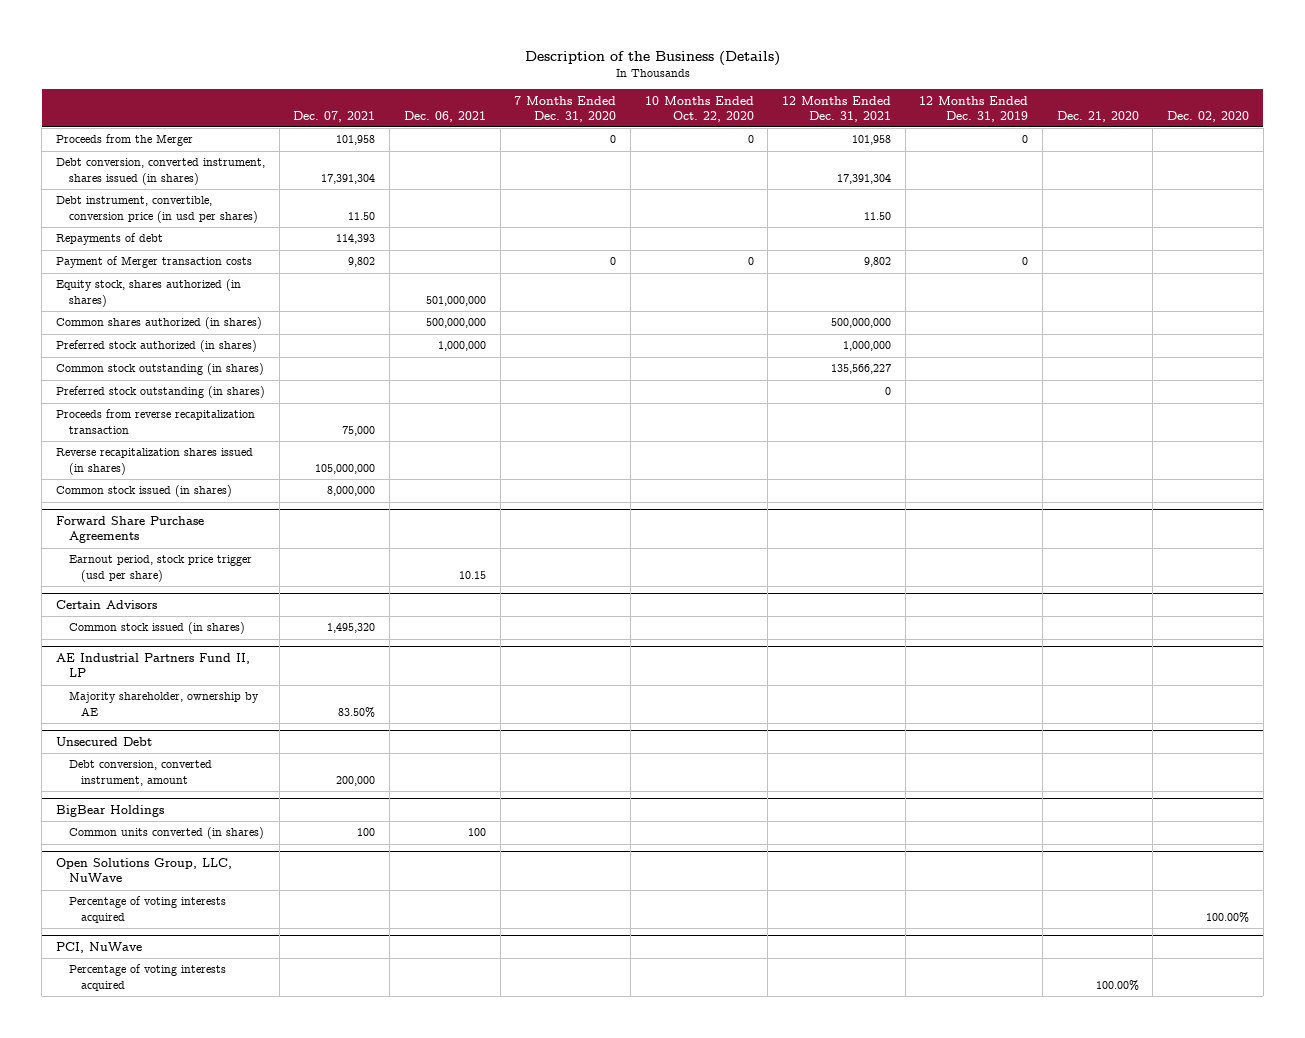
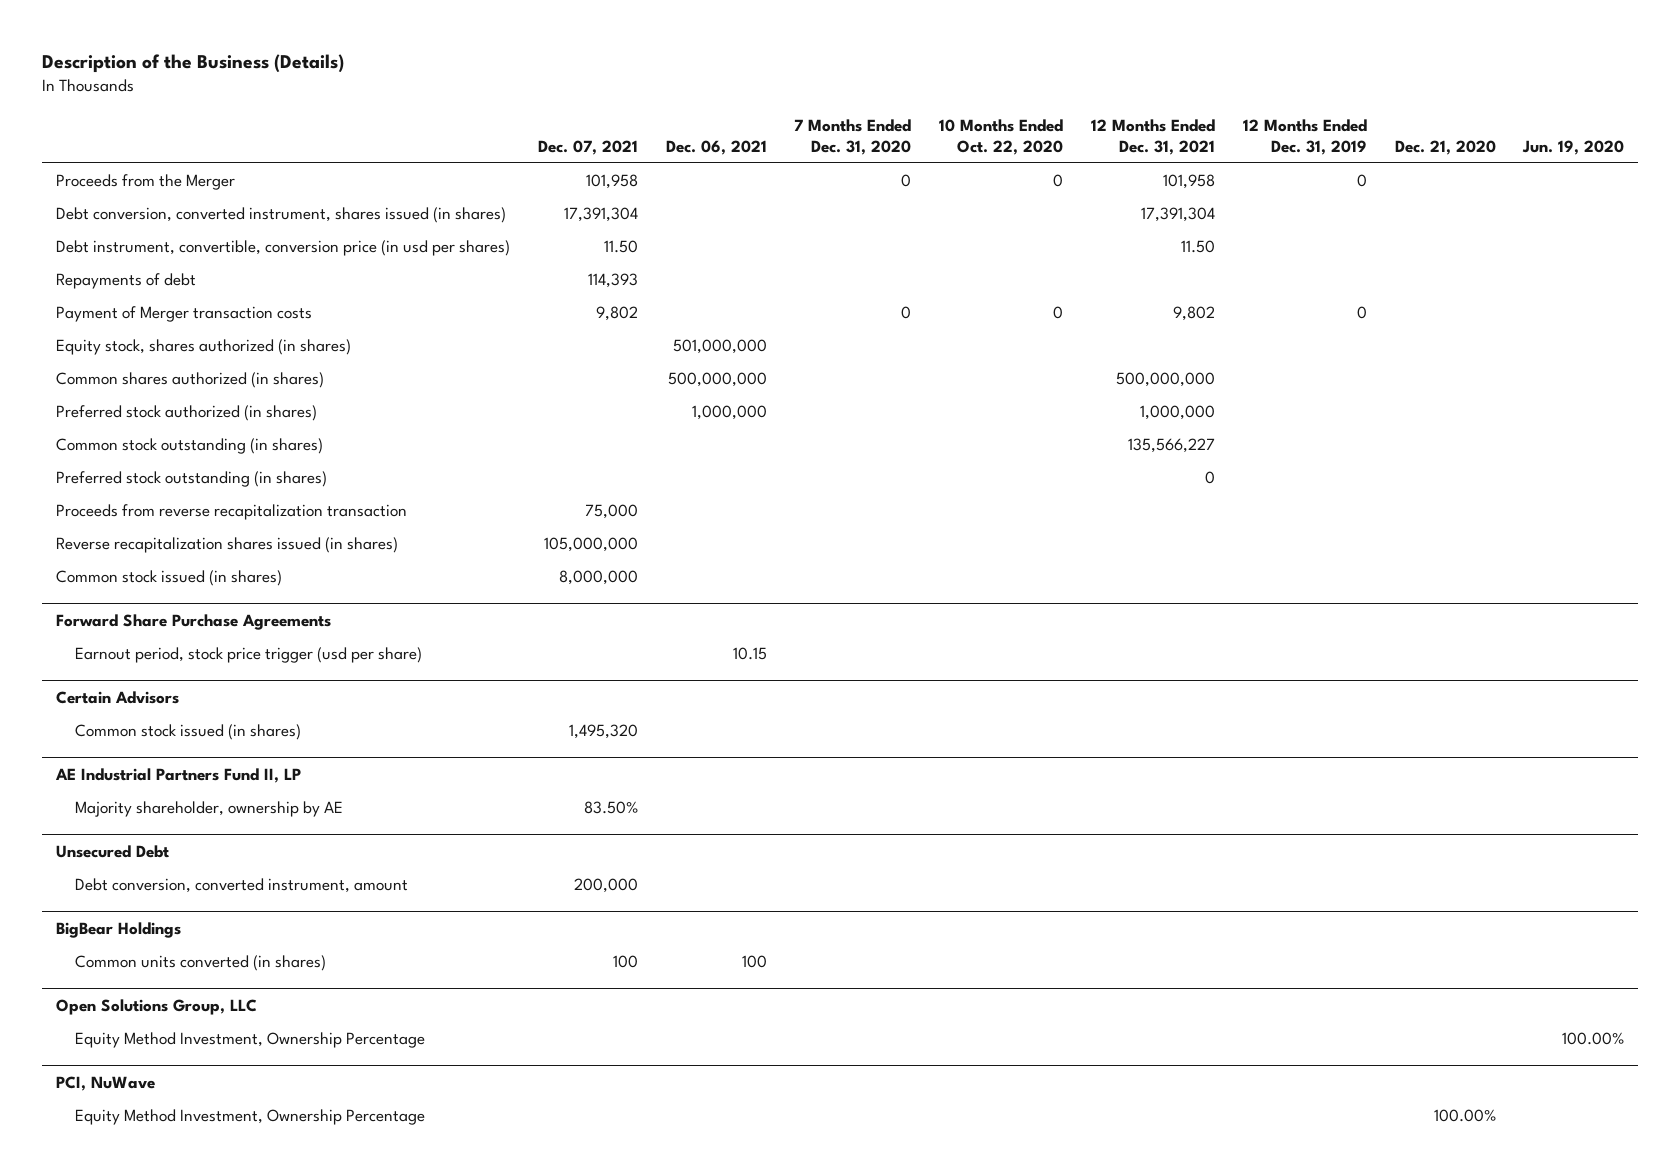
- | Dec. 07, 2021 | Dec. 06, 2021 | 7 Months Ended Dec. 31, 2020 | 10 Months Ended Oct. 22, 2020 | 12 Months Ended Dec. 31, 2021 | 12 Months Ended Dec. 31, 2019 | Dec. 21, 2020 | Dec. 02, 2020
+ | Dec. 07, 2021 | Dec. 06, 2021 | 7 Months Ended Dec. 31, 2020 | 10 Months Ended Oct. 22, 2020 | 12 Months Ended Dec. 31, 2021 | 12 Months Ended Dec. 31, 2019 | Dec. 21, 2020 | Jun. 19, 2020
- Open Solutions Group, LLC, NuWave
- Percentage of voting interests acquired | | | | | | | | 100.00%
+ Open Solutions Group, LLC
+ Equity Method Investment, Ownership Percentage | | | | | | | | 100.00%
@ PCI, NuWave
- Percentage of voting interests acquired | | | | | | | 100.00% |
+ Equity Method Investment, Ownership Percentage | | | | | | | 100.00% |

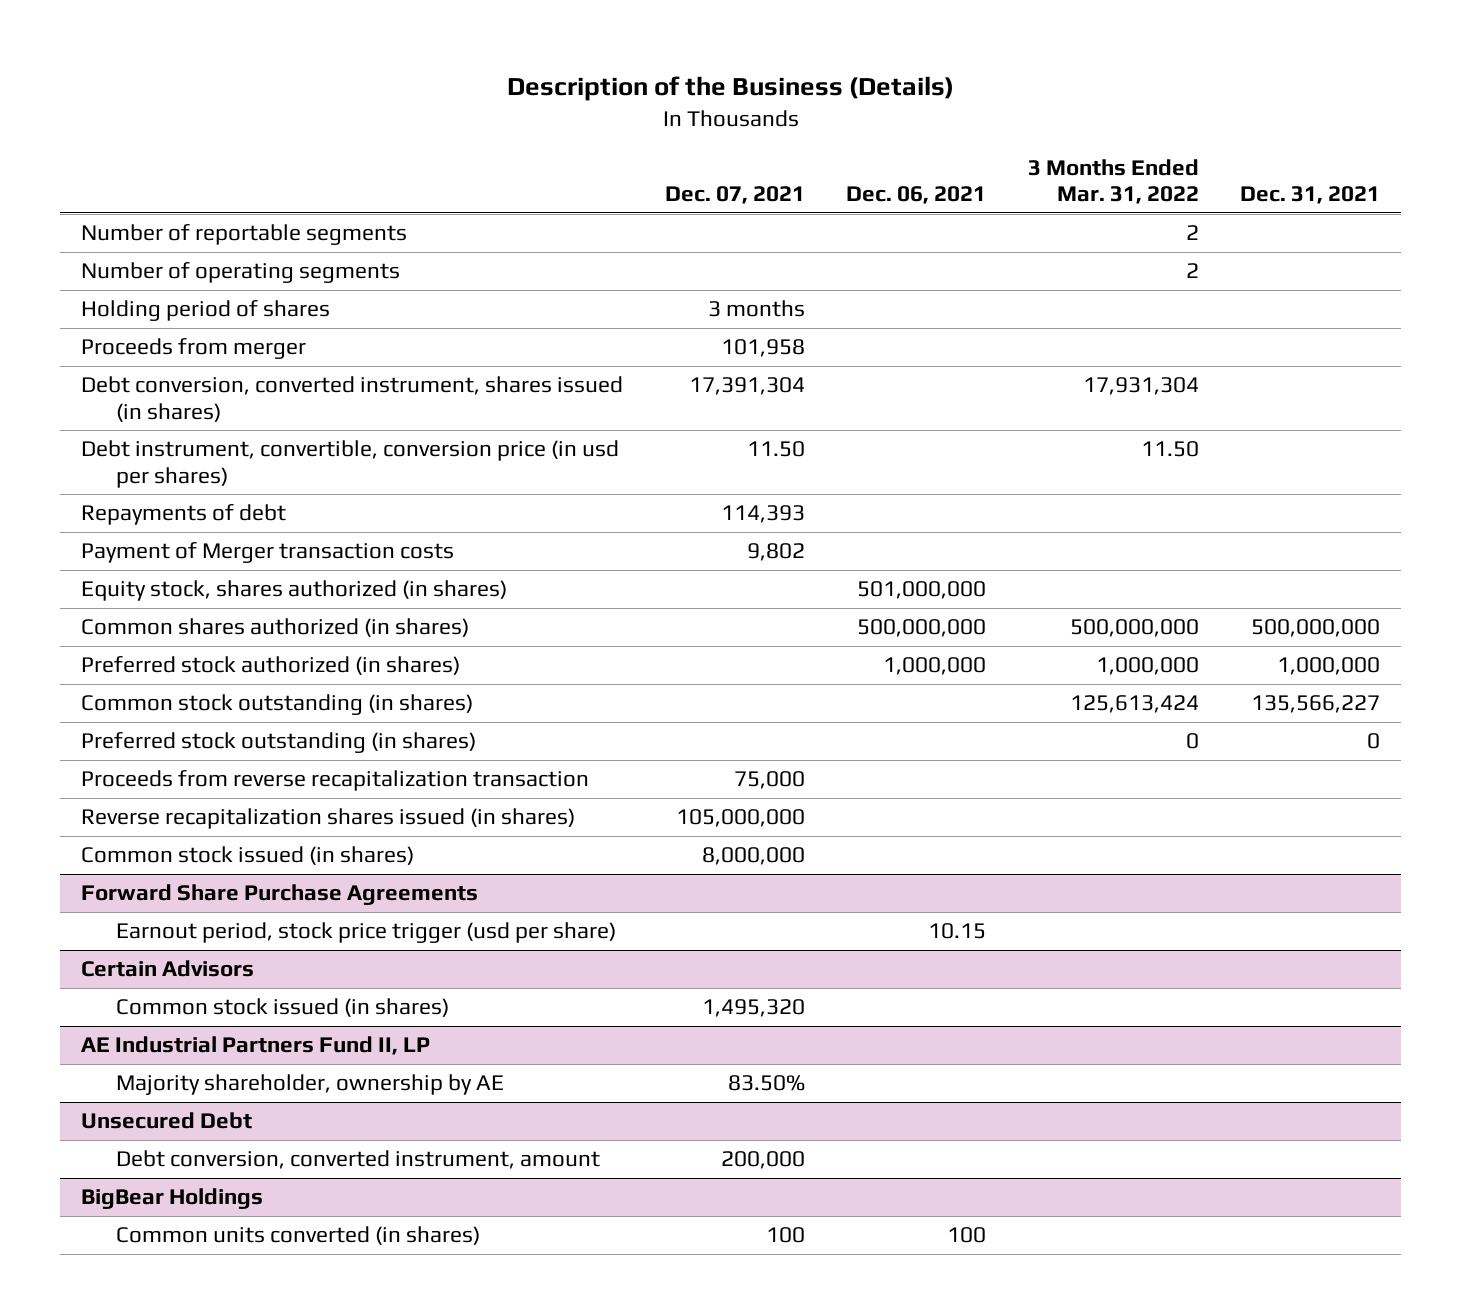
- | Dec. 07, 2021 | Dec. 06, 2021 | 7 Months Ended Dec. 31, 2020 | 10 Months Ended Oct. 22, 2020 | 12 Months Ended Dec. 31, 2021 | 12 Months Ended Dec. 31, 2019 | Dec. 21, 2020 | Jun. 19, 2020
+ | Dec. 07, 2021 | Dec. 06, 2021 | 3 Months Ended Mar. 31, 2022 | Dec. 31, 2021
- Proceeds from the Merger | 101,958 | | 0 | 0 | 101,958 | 0 | |
+ Number of reportable segments | | | 2 |
+ Number of operating segments | | | 2 |
+ Holding period of shares | 3 months | | |
+ Proceeds from merger | 101,958 | | |
- Open Solutions Group, LLC
- Equity Method Investment, Ownership Percentage | | | | | | | | 100.00%
- PCI, NuWave
- Equity Method Investment, Ownership Percentage | | | | | | | 100.00% |

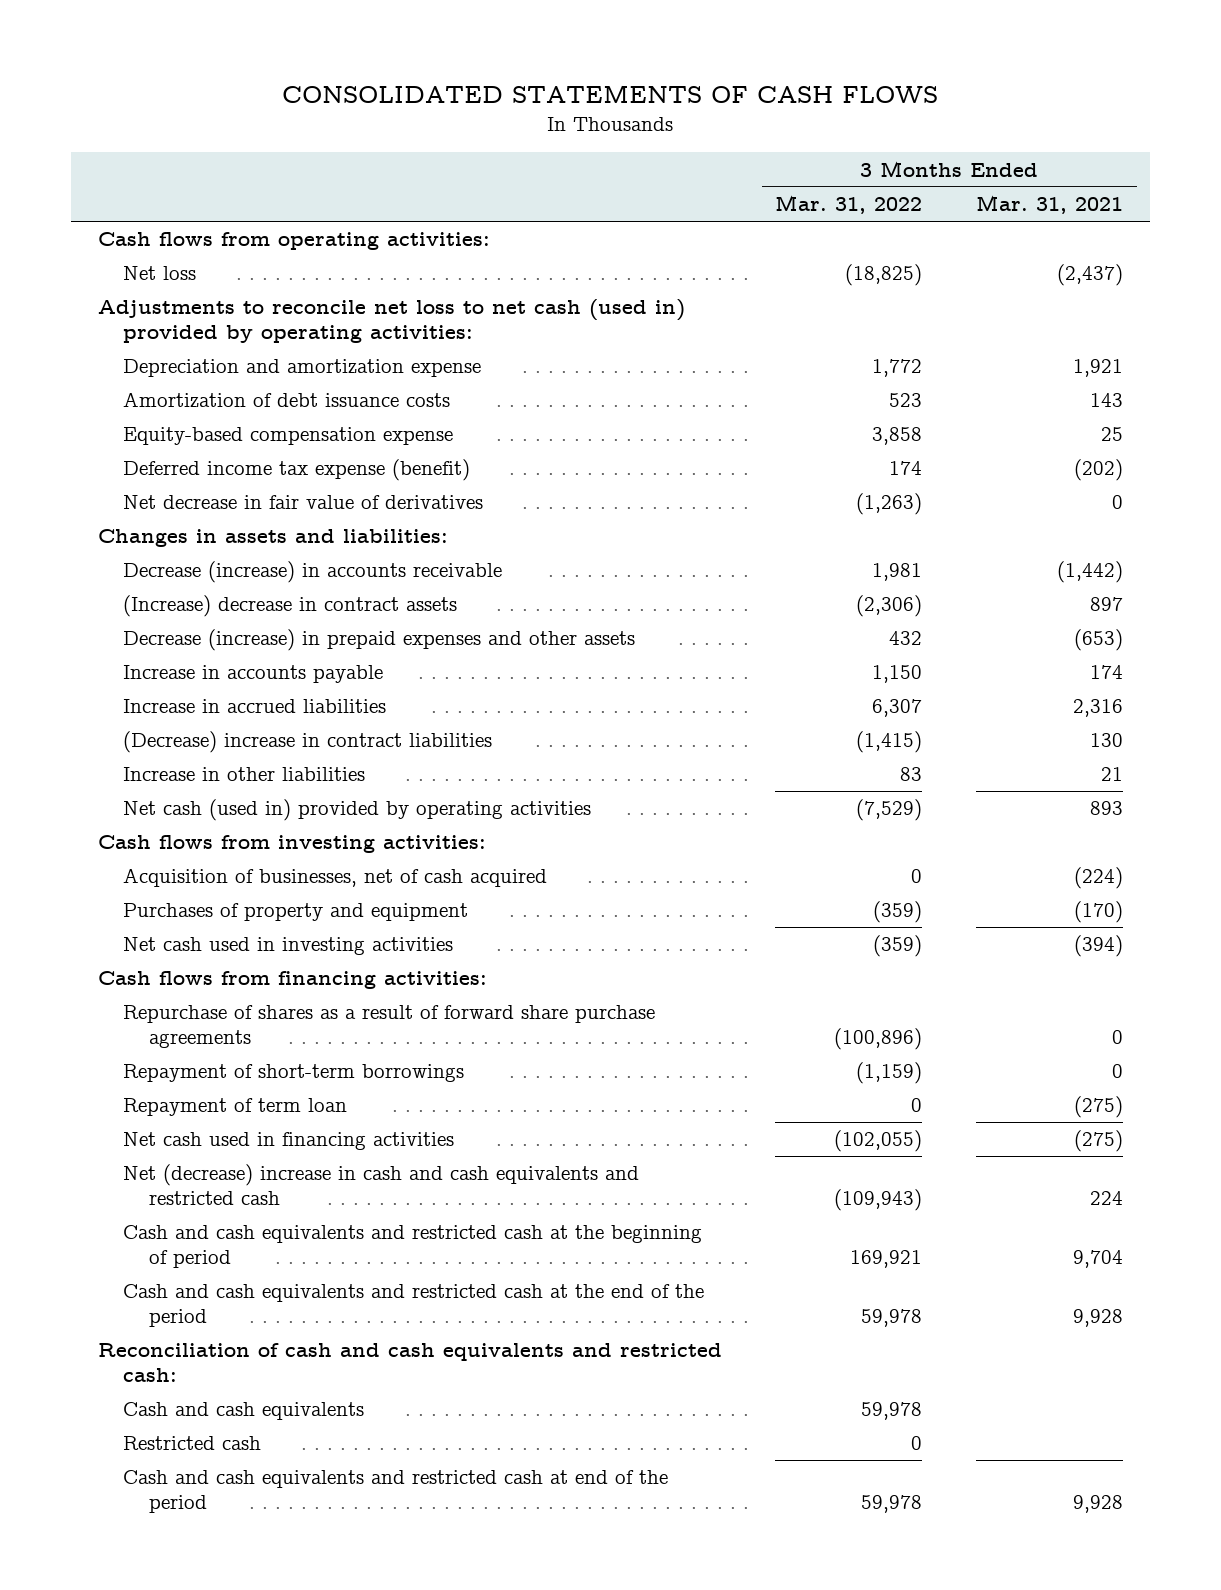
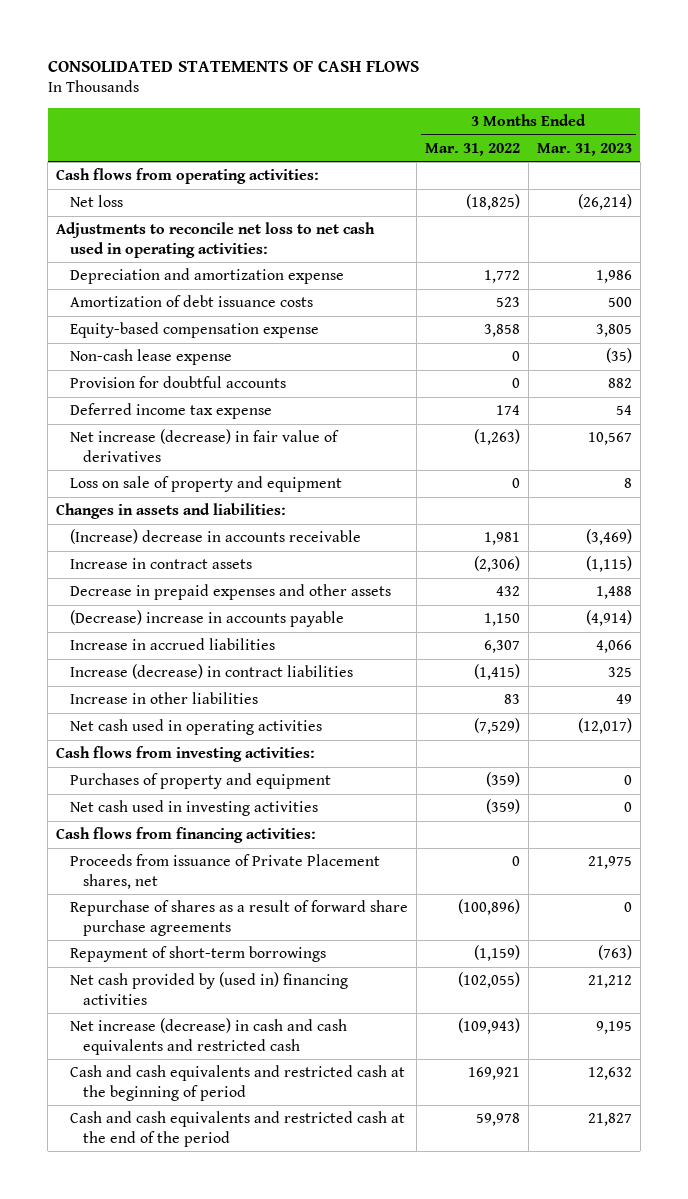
- | 3 Months Ended Mar. 31, 2022 | 3 Months Ended Mar. 31, 2021
+ | 3 Months Ended Mar. 31, 2022 | 3 Months Ended Mar. 31, 2023
- Adjustments to reconcile net loss to net cash (used in) provided by operating activities:
+ Adjustments to reconcile net loss to net cash used in operating activities:
- Deferred income tax expense (benefit) | 174 | (202)
- Net decrease in fair value of derivatives | (1,263) | 0
+ Non-cash lease expense | 0 | (35)
+ Provision for doubtful accounts | 0 | 882
+ Deferred income tax expense | 174 | 54
+ Net increase (decrease) in fair value of derivatives | (1,263) | 10,567
+ Loss on sale of property and equipment | 0 | 8
- Decrease (increase) in accounts receivable | 1,981 | (1,442)
- (Increase) decrease in contract assets | (2,306) | 897
- Decrease (increase) in prepaid expenses and other assets | 432 | (653)
- Increase in accounts payable | 1,150 | 174
+ (Increase) decrease in accounts receivable | 1,981 | (3,469)
+ Increase in contract assets | (2,306) | (1,115)
+ Decrease in prepaid expenses and other assets | 432 | 1,488
+ (Decrease) increase in accounts payable | 1,150 | (4,914)
- (Decrease) increase in contract liabilities | (1,415) | 130
+ Increase (decrease) in contract liabilities | (1,415) | 325
- Net cash (used in) provided by operating activities | (7,529) | 893
+ Net cash used in operating activities | (7,529) | (12,017)
- Acquisition of businesses, net of cash acquired | 0 | (224)
+ Proceeds from issuance of Private Placement shares, net | 0 | 21,975
- Repayment of term loan | 0 | (275)
- Net cash used in financing activities | (102,055) | (275)
- Net (decrease) increase in cash and cash equivalents and restricted cash | (109,943) | 224
+ Net cash provided by (used in) financing activities | (102,055) | 21,212
+ Net increase (decrease) in cash and cash equivalents and restricted cash | (109,943) | 9,195
- Reconciliation of cash and cash equivalents and restricted cash:
- Cash and cash equivalents | 59,978 |
- Restricted cash | 0 |
- Cash and cash equivalents and restricted cash at end of the period | 59,978 | 9,928

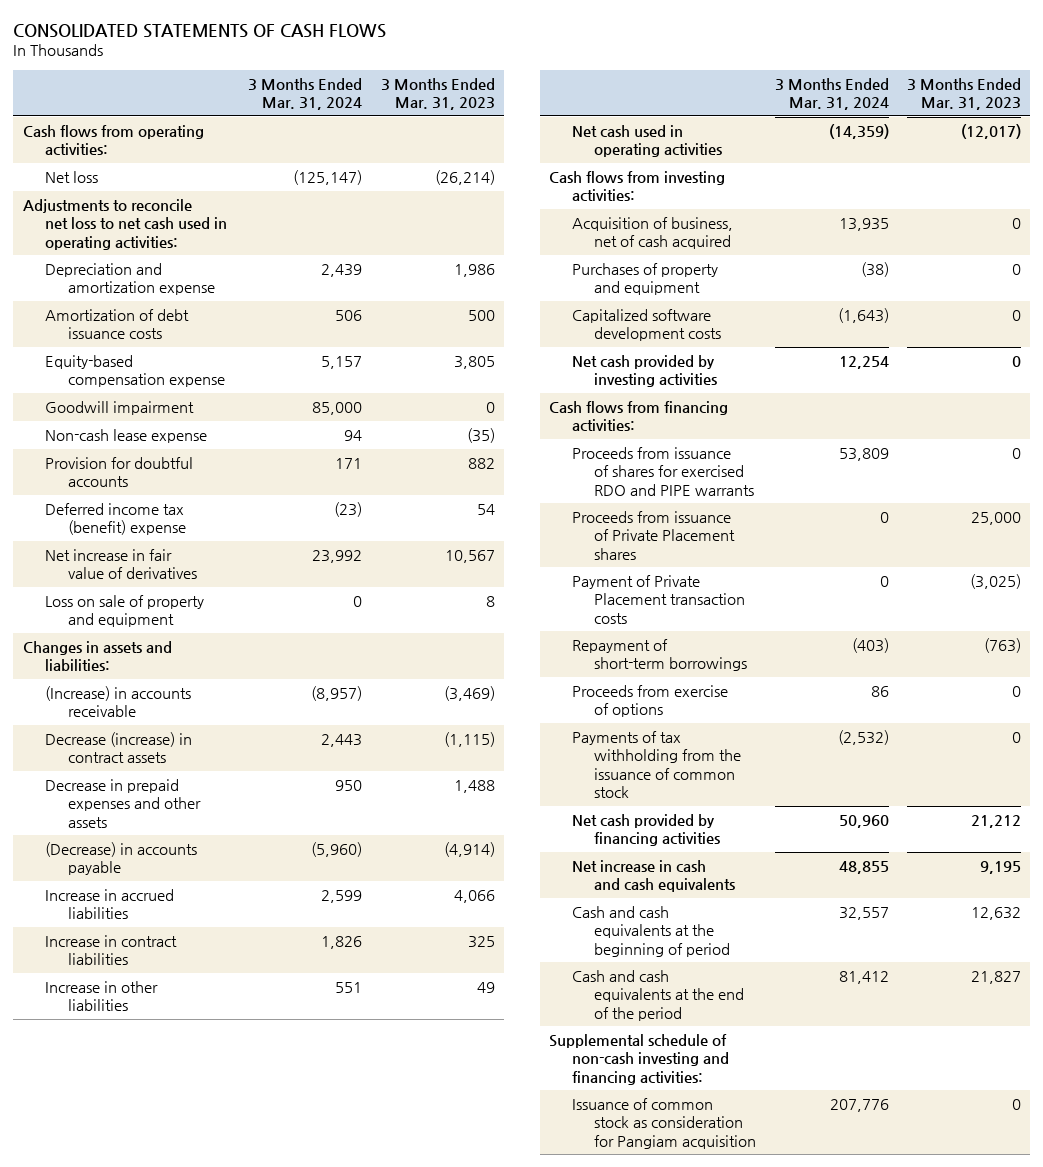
- | 3 Months Ended Mar. 31, 2022 | 3 Months Ended Mar. 31, 2023
+ | 3 Months Ended Mar. 31, 2024 | 3 Months Ended Mar. 31, 2023
+ Goodwill impairment | 85,000 | 0
- Deferred income tax expense | 174 | 54
- Net increase (decrease) in fair value of derivatives | (1,263) | 10,567
+ Deferred income tax (benefit) expense | (23) | 54
+ Net increase in fair value of derivatives | 23,992 | 10,567
- (Increase) decrease in accounts receivable | 1,981 | (3,469)
- Increase in contract assets | (2,306) | (1,115)
+ (Increase) in accounts receivable | (8,957) | (3,469)
+ Decrease (increase) in contract assets | 2,443 | (1,115)
- (Decrease) increase in accounts payable | 1,150 | (4,914)
+ (Decrease) in accounts payable | (5,960) | (4,914)
- Increase (decrease) in contract liabilities | (1,415) | 325
+ Increase in contract liabilities | 1,826 | 325
+ Acquisition of business, net of cash acquired | 13,935 | 0
- Net cash used in investing activities | (359) | 0
+ Capitalized software development costs | (1,643) | 0
+ Net cash provided by investing activities | 12,254 | 0
- Proceeds from issuance of Private Placement shares, net | 0 | 21,975
- Repurchase of shares as a result of forward share purchase agreements | (100,896) | 0
+ Proceeds from issuance of shares for exercised RDO and PIPE warrants | 53,809 | 0
+ Proceeds from issuance of Private Placement shares | 0 | 25,000
+ Payment of Private Placement transaction costs | 0 | (3,025)
- Net cash provided by (used in) financing activities | (102,055) | 21,212
- Net increase (decrease) in cash and cash equivalents and restricted cash | (109,943) | 9,195
- Cash and cash equivalents and restricted cash at the beginning of period | 169,921 | 12,632
- Cash and cash equivalents and restricted cash at the end of the period | 59,978 | 21,827
+ Proceeds from exercise of options | 86 | 0
+ Payments of tax withholding from the issuance of common stock | (2,532) | 0
+ Net cash provided by financing activities | 50,960 | 21,212
+ Net increase in cash and cash equivalents | 48,855 | 9,195
+ Cash and cash equivalents at the beginning of period | 32,557 | 12,632
+ Cash and cash equivalents at the end of the period | 81,412 | 21,827
+ Supplemental schedule of non-cash investing and financing activities:
+ Issuance of common stock as consideration for Pangiam acquisition | 207,776 | 0

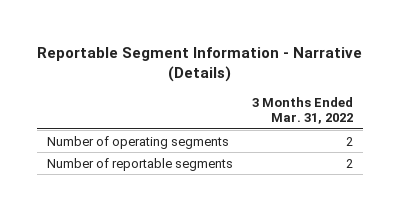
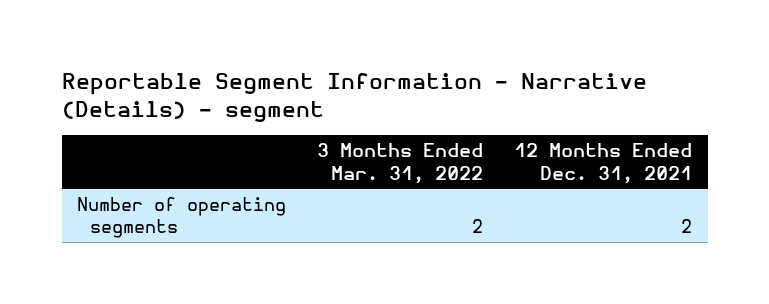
- Reportable Segment Information - Narrative (Details)
+ Reportable Segment Information - Narrative (Details) - segment
- | 3 Months Ended Mar. 31, 2022
+ | 3 Months Ended Mar. 31, 2022 | 12 Months Ended Dec. 31, 2021
- Number of reportable segments | 2

